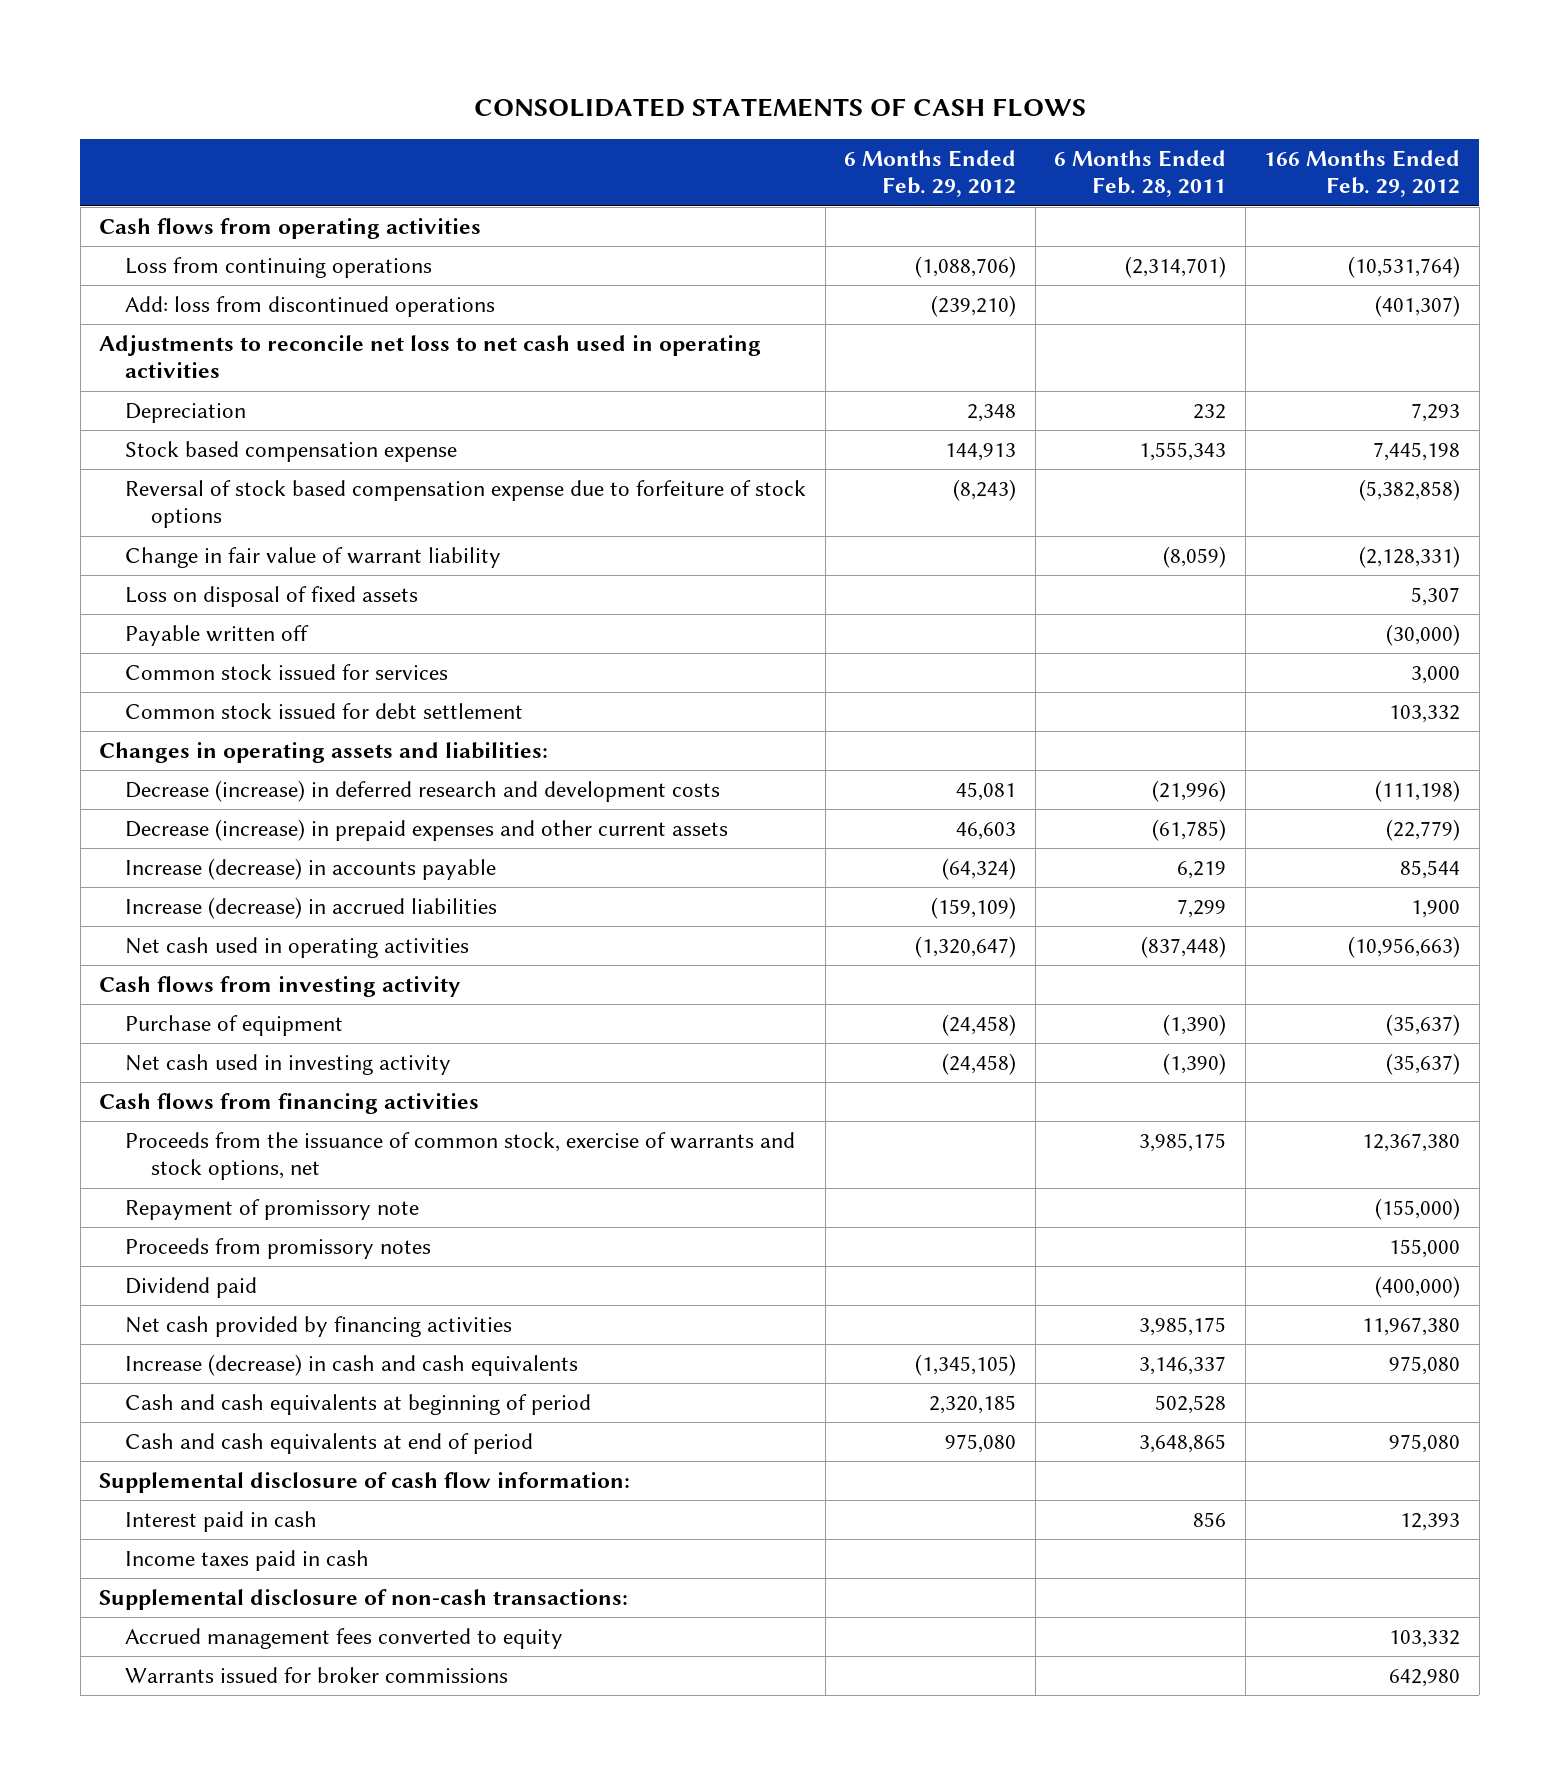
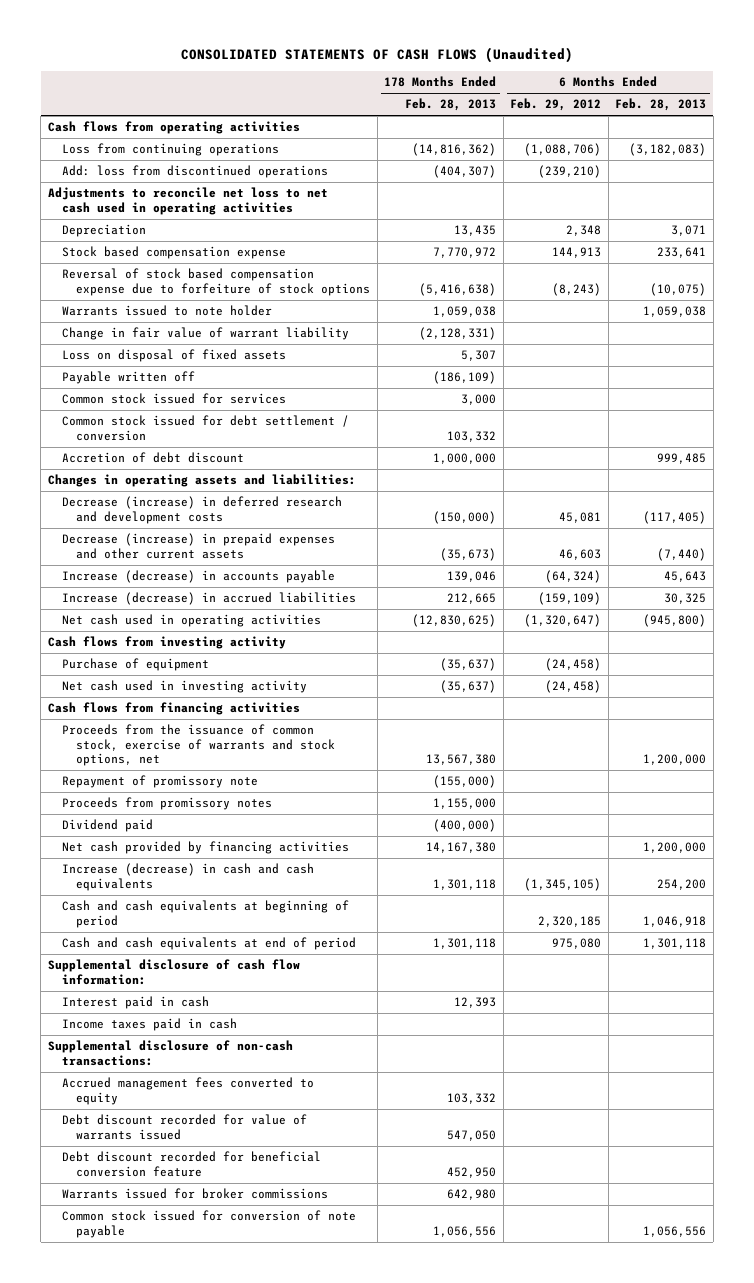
- CONSOLIDATED STATEMENTS OF CASH FLOWS
+ CONSOLIDATED STATEMENTS OF CASH FLOWS (Unaudited)
- | 6 Months Ended Feb. 29, 2012 | 6 Months Ended Feb. 28, 2011 | 166 Months Ended Feb. 29, 2012
+ | 178 Months Ended Feb. 28, 2013 | 6 Months Ended Feb. 29, 2012 | 6 Months Ended Feb. 28, 2013
+ Warrants issued to note holder | 1,059,038 | | 1,059,038
- Common stock issued for debt settlement | | | 103,332
+ Common stock issued for debt settlement / conversion | 103,332 | |
+ Accretion of debt discount | 1,000,000 | | 999,485
+ Debt discount recorded for value of warrants issued | 547,050 | |
+ Debt discount recorded for beneficial conversion feature | 452,950 | |
+ Common stock issued for conversion of note payable | 1,056,556 | | 1,056,556

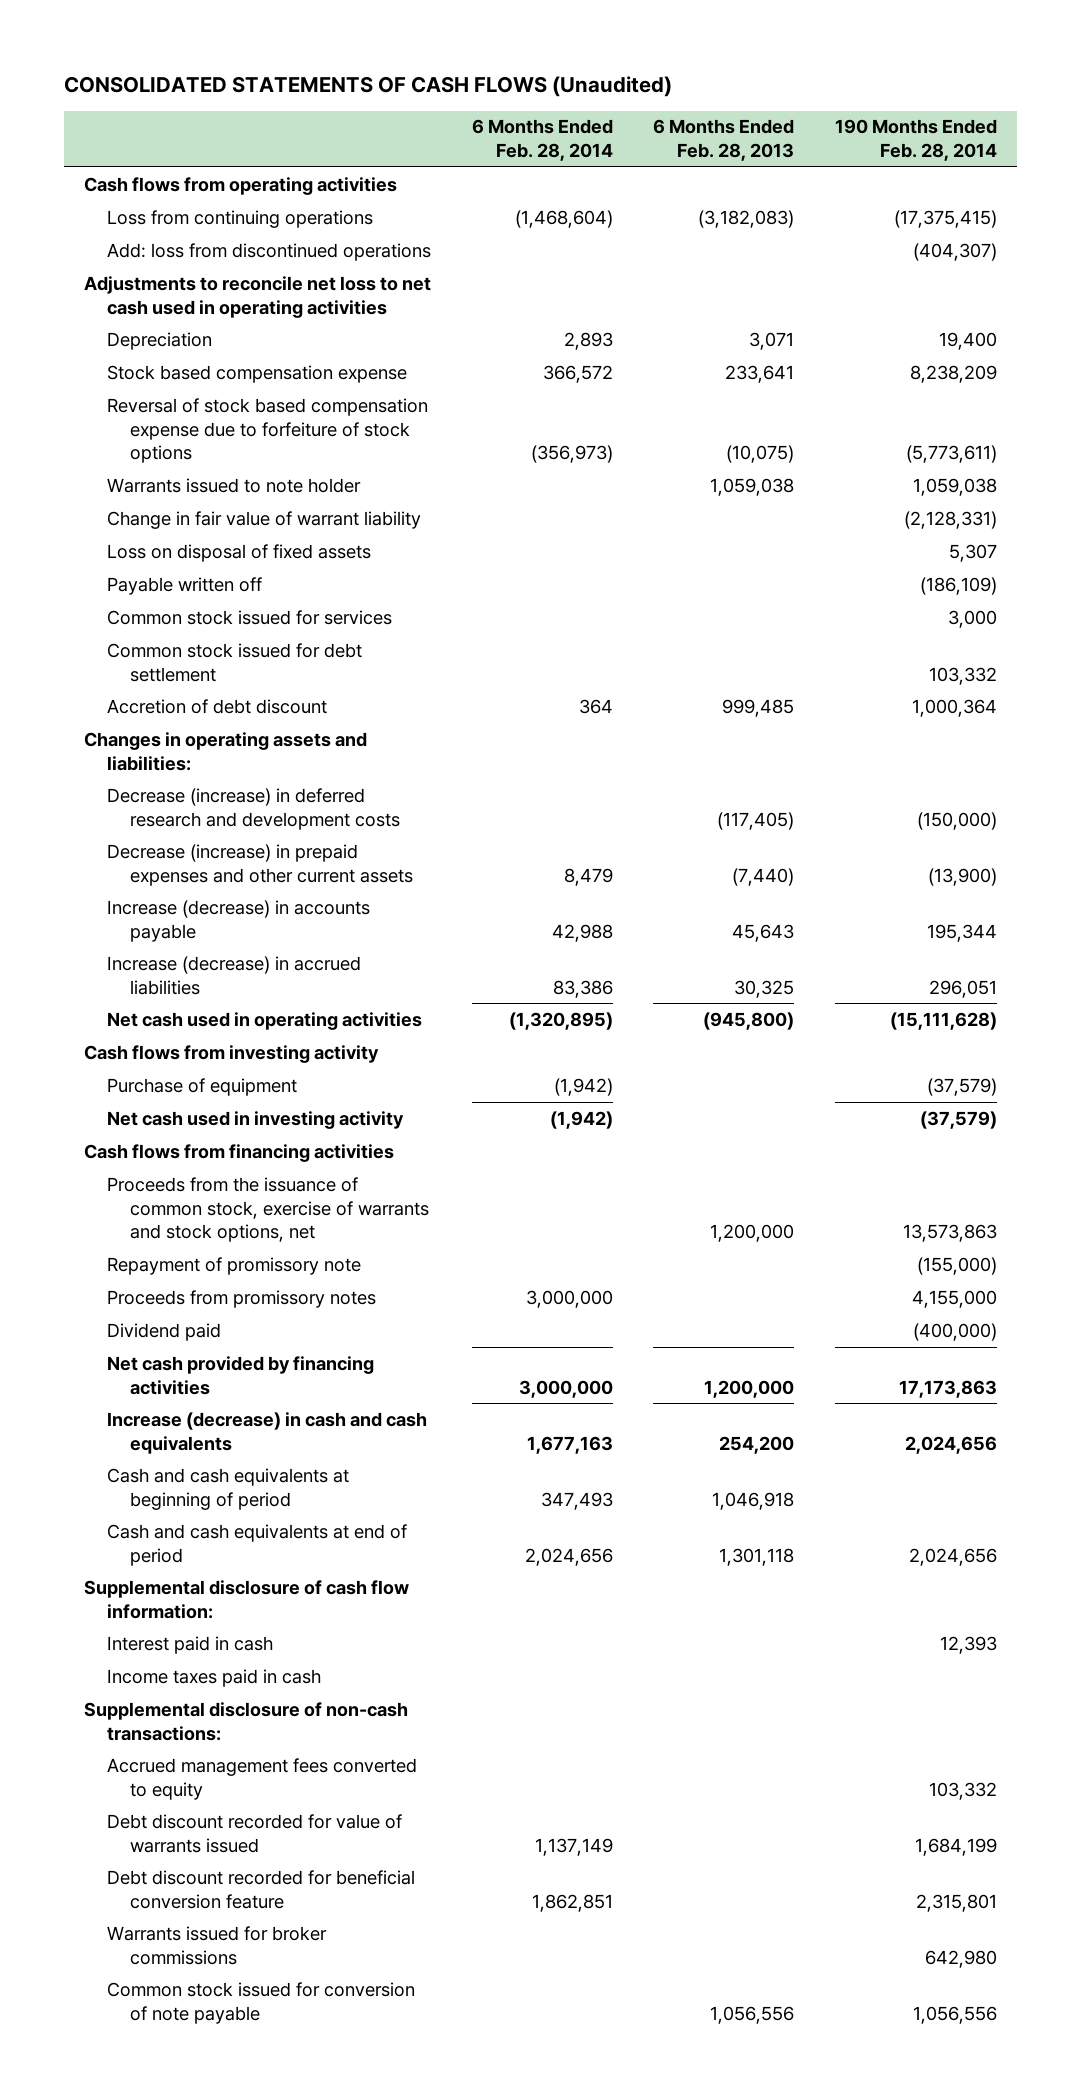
- | 178 Months Ended Feb. 28, 2013 | 6 Months Ended Feb. 29, 2012 | 6 Months Ended Feb. 28, 2013
+ | 6 Months Ended Feb. 28, 2014 | 6 Months Ended Feb. 28, 2013 | 190 Months Ended Feb. 28, 2014
- Common stock issued for debt settlement / conversion | 103,332 | |
+ Common stock issued for debt settlement | | | 103,332

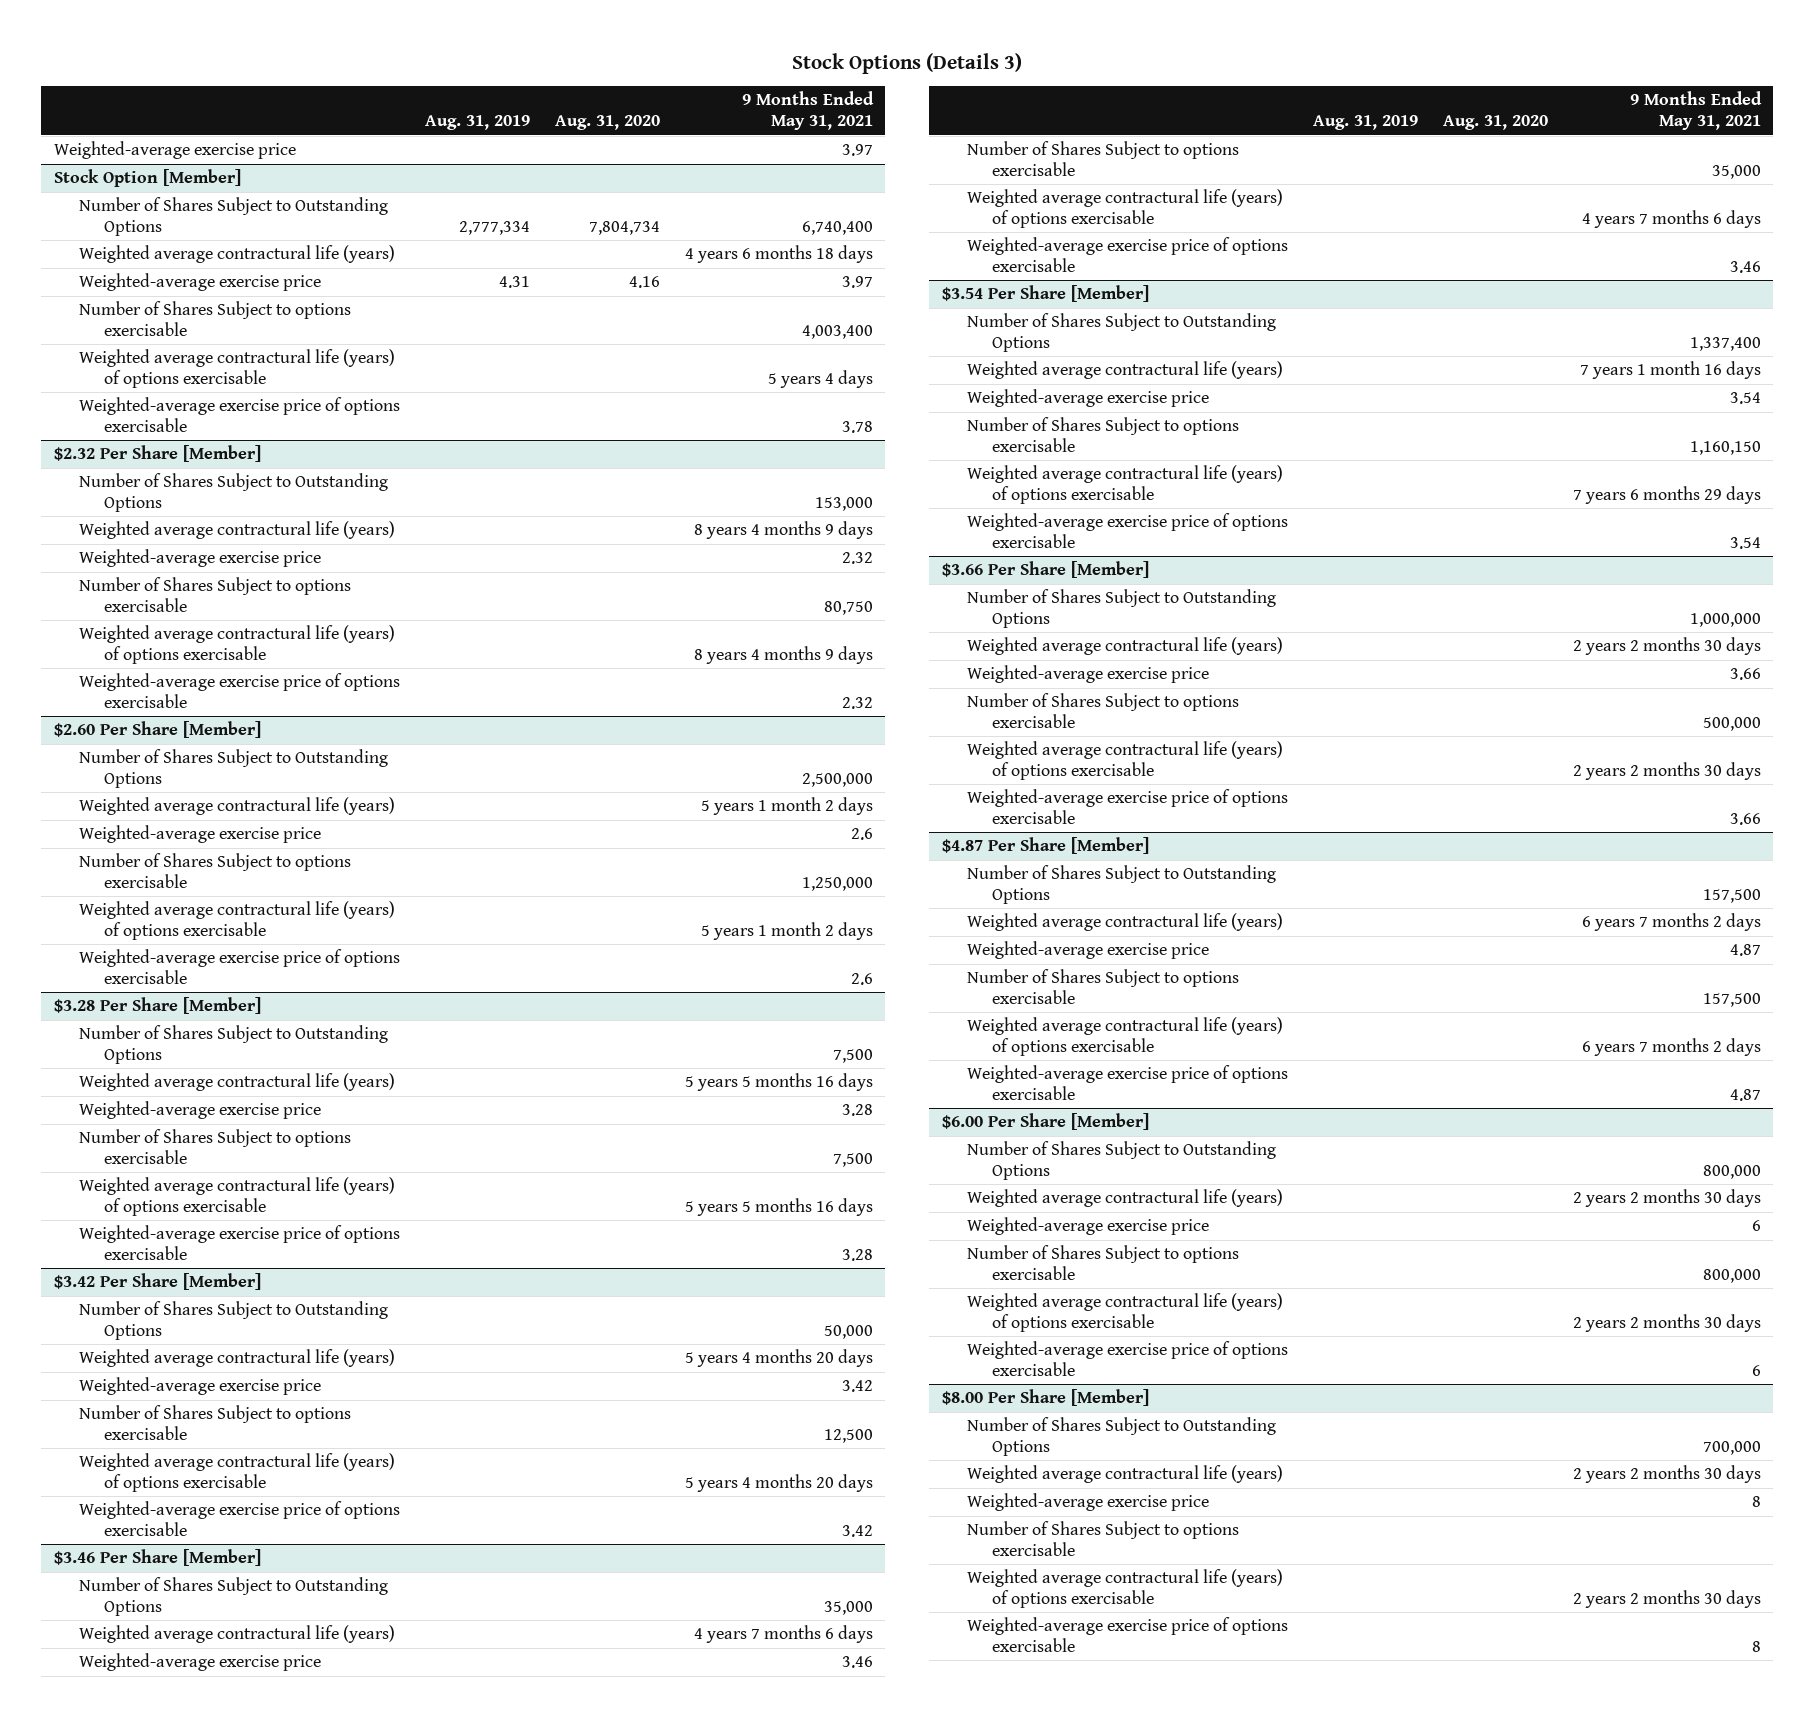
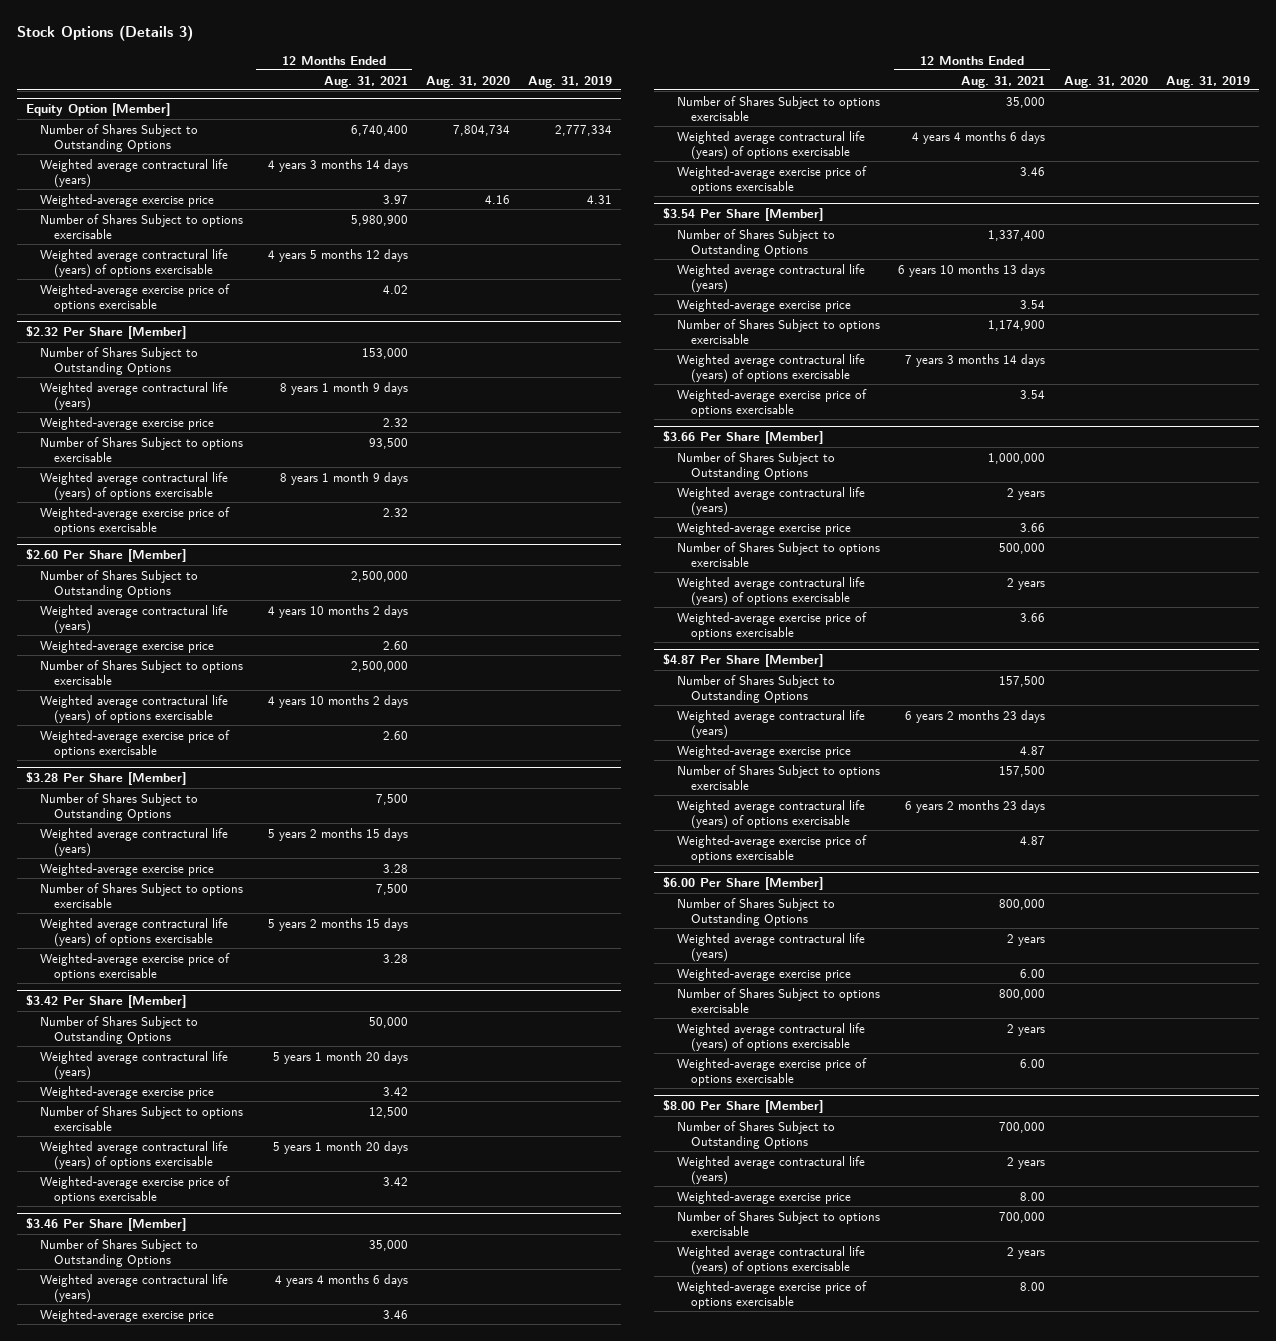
- | Aug. 31, 2019 | Aug. 31, 2020 | 9 Months Ended May 31, 2021
+ | 12 Months Ended Aug. 31, 2021 | Aug. 31, 2020 | Aug. 31, 2019
- Weighted-average exercise price | | | 3.97
- Stock Option [Member]
+ Equity Option [Member]

